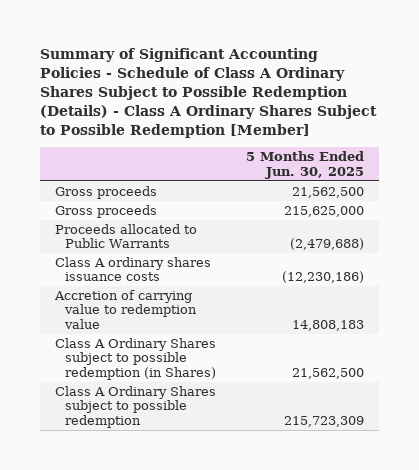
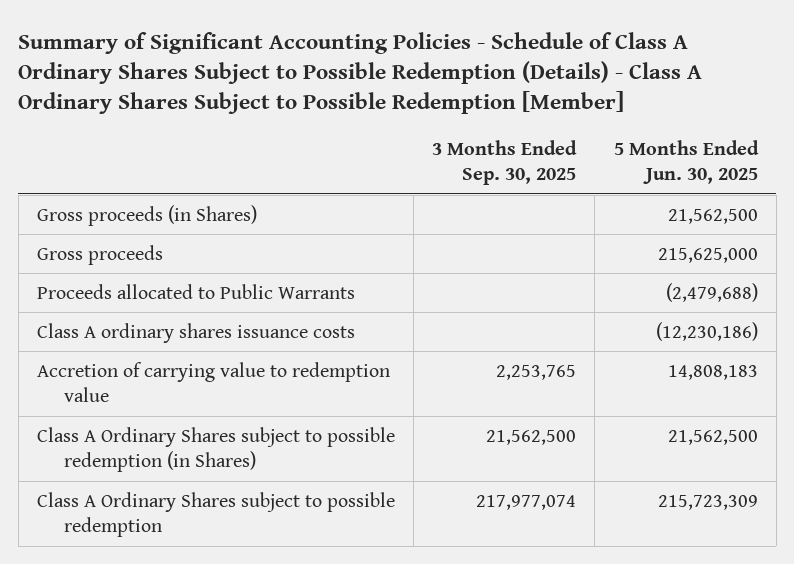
- | 5 Months Ended Jun. 30, 2025
+ | 3 Months Ended Sep. 30, 2025 | 5 Months Ended Jun. 30, 2025
- Gross proceeds | 21,562,500
+ Gross proceeds (in Shares) | | 21,562,500

